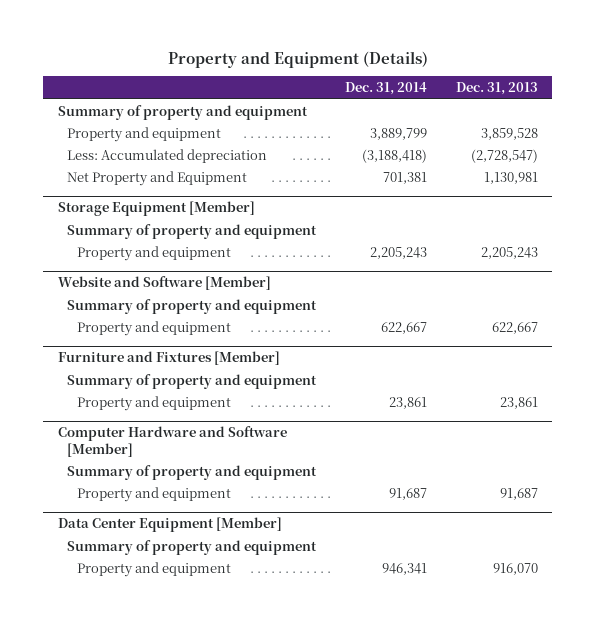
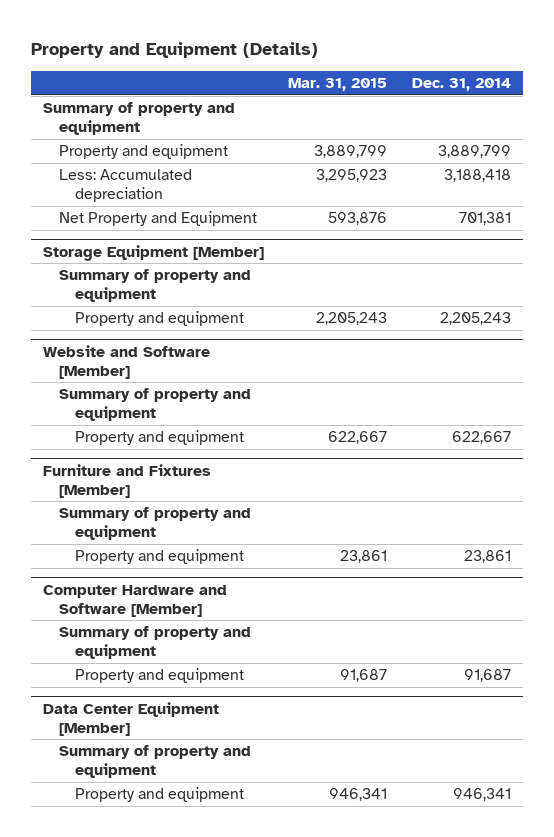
- | Dec. 31, 2014 | Dec. 31, 2013
+ | Mar. 31, 2015 | Dec. 31, 2014
- Less: Accumulated depreciation | (3,188,418) | (2,728,547)
+ Less: Accumulated depreciation | 3,295,923 | 3,188,418

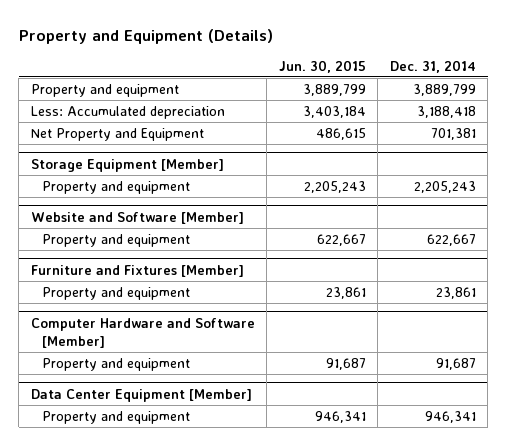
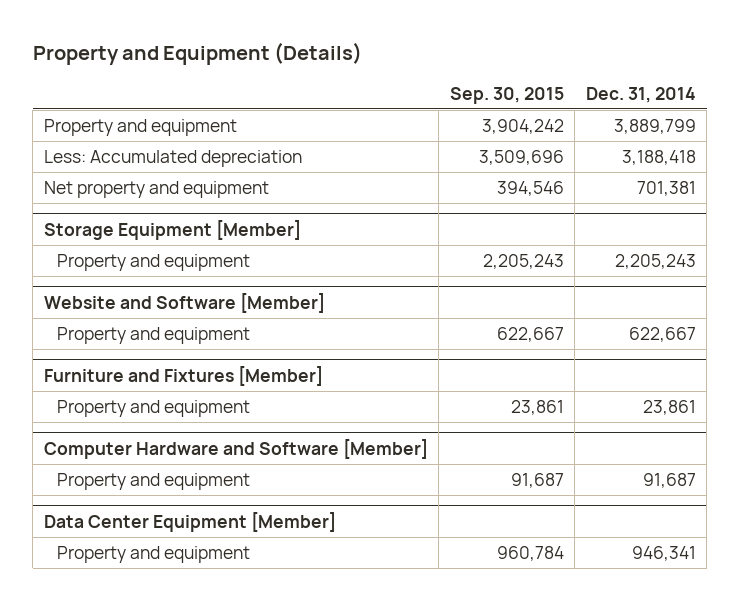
- | Jun. 30, 2015 | Dec. 31, 2014
+ | Sep. 30, 2015 | Dec. 31, 2014
- Net Property and Equipment | 486,615 | 701,381
+ Net property and equipment | 394,546 | 701,381

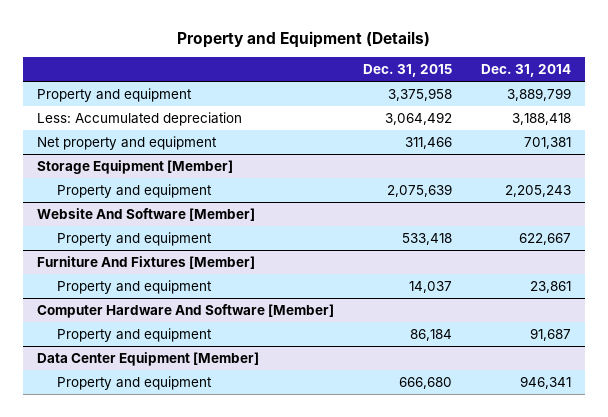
- | Sep. 30, 2015 | Dec. 31, 2014
+ | Dec. 31, 2015 | Dec. 31, 2014
- Website and Software [Member]
+ Website And Software [Member]
- Furniture and Fixtures [Member]
+ Furniture And Fixtures [Member]
- Computer Hardware and Software [Member]
+ Computer Hardware And Software [Member]

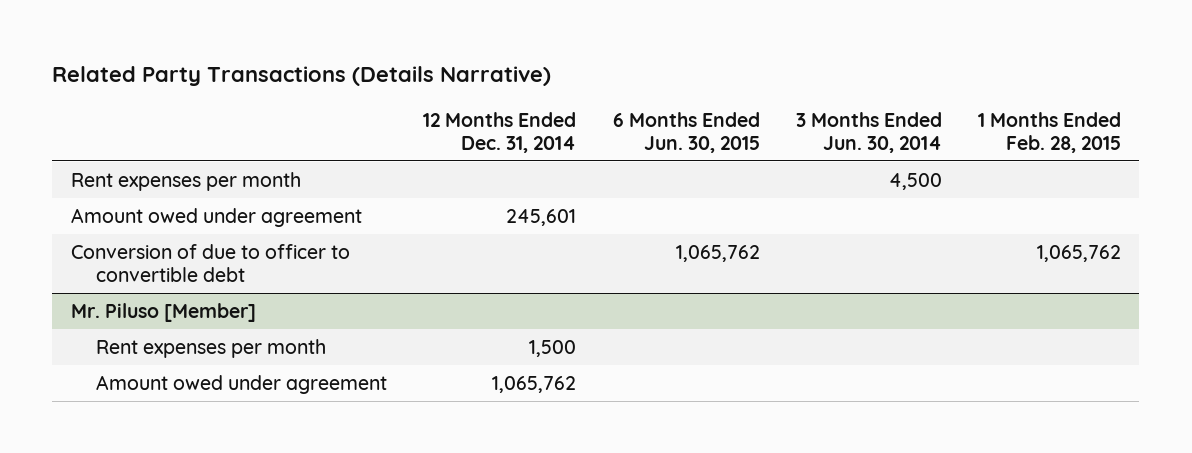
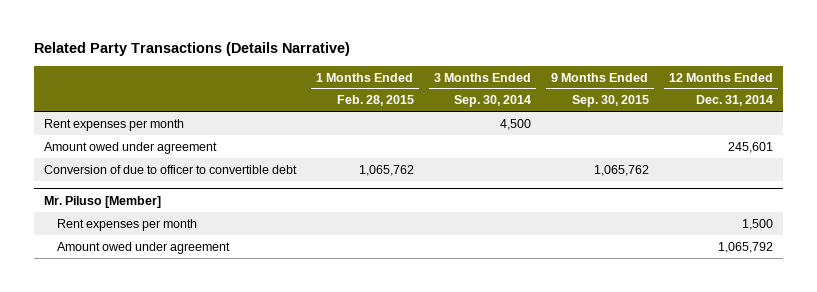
- | 12 Months Ended Dec. 31, 2014 | 6 Months Ended Jun. 30, 2015 | 3 Months Ended Jun. 30, 2014 | 1 Months Ended Feb. 28, 2015
+ | 1 Months Ended Feb. 28, 2015 | 3 Months Ended Sep. 30, 2014 | 9 Months Ended Sep. 30, 2015 | 12 Months Ended Dec. 31, 2014
@ Mr. Piluso [Member]
- Amount owed under agreement | 1,065,762 | | |
+ Amount owed under agreement | | | | 1,065,792

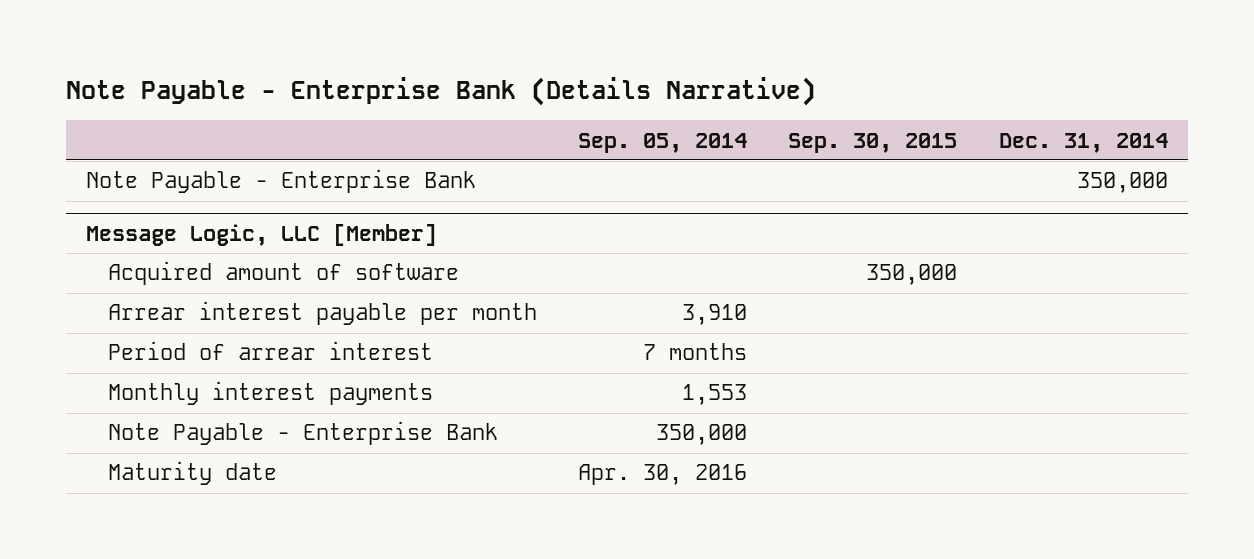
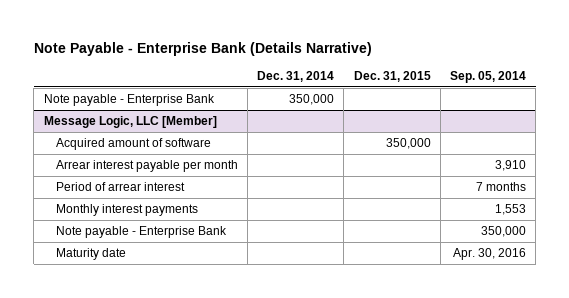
- | Sep. 05, 2014 | Sep. 30, 2015 | Dec. 31, 2014
+ | Dec. 31, 2014 | Dec. 31, 2015 | Sep. 05, 2014
- Note Payable - Enterprise Bank | | | 350,000
+ Note payable - Enterprise Bank | 350,000 | |
@ Message Logic, LLC [Member]
- Note Payable - Enterprise Bank | 350,000 | |
+ Note payable - Enterprise Bank | | | 350,000

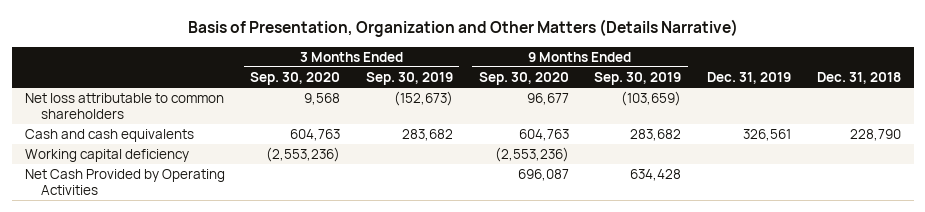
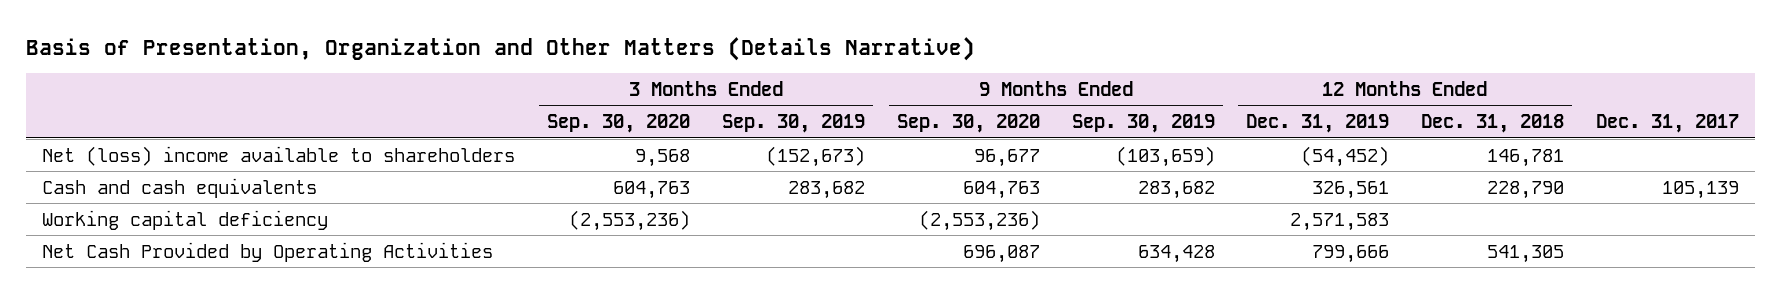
- | 3 Months Ended Sep. 30, 2020 | 3 Months Ended Sep. 30, 2019 | 9 Months Ended Sep. 30, 2020 | 9 Months Ended Sep. 30, 2019 | Dec. 31, 2019 | Dec. 31, 2018
+ | 3 Months Ended Sep. 30, 2020 | 3 Months Ended Sep. 30, 2019 | 9 Months Ended Sep. 30, 2020 | 9 Months Ended Sep. 30, 2019 | 12 Months Ended Dec. 31, 2019 | 12 Months Ended Dec. 31, 2018 | Dec. 31, 2017
- Net loss attributable to common shareholders | 9,568 | (152,673) | 96,677 | (103,659) | |
+ Net (loss) income available to shareholders | 9,568 | (152,673) | 96,677 | (103,659) | (54,452) | 146,781 |

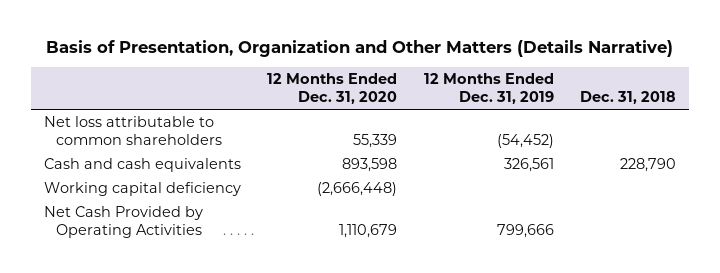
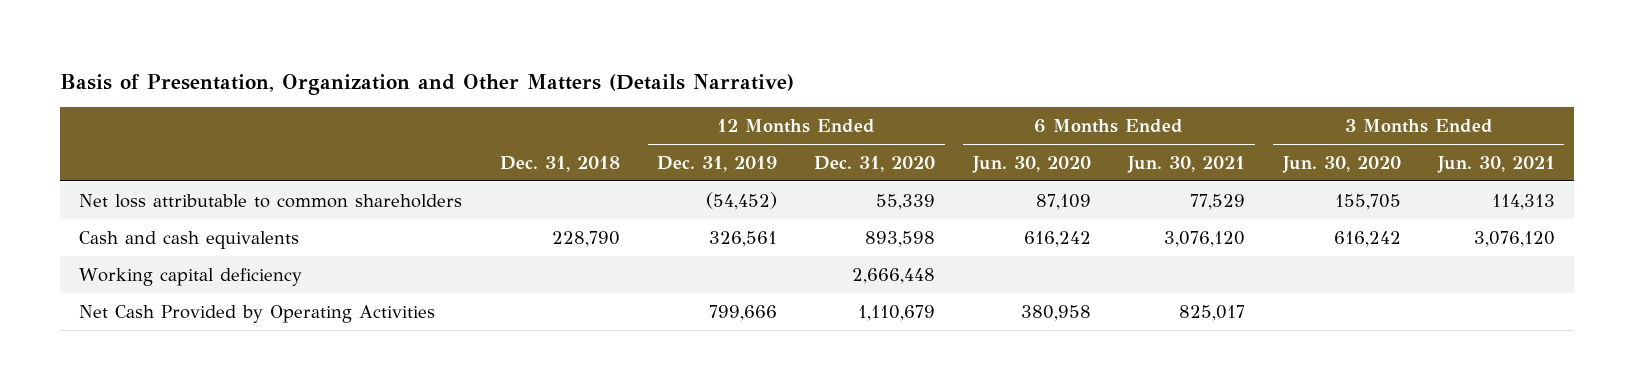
- | 12 Months Ended Dec. 31, 2020 | 12 Months Ended Dec. 31, 2019 | Dec. 31, 2018
+ | Dec. 31, 2018 | 12 Months Ended Dec. 31, 2019 | 12 Months Ended Dec. 31, 2020 | 6 Months Ended Jun. 30, 2020 | 6 Months Ended Jun. 30, 2021 | 3 Months Ended Jun. 30, 2020 | 3 Months Ended Jun. 30, 2021
- Working capital deficiency | (2,666,448) | |
+ Working capital deficiency | | | 2,666,448 | | | |

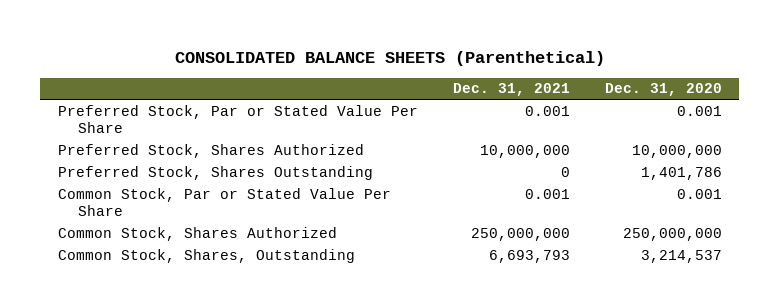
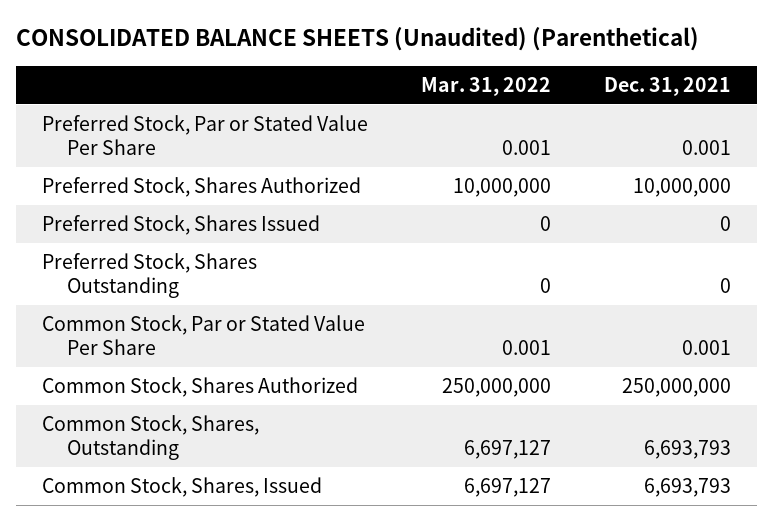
- CONSOLIDATED BALANCE SHEETS (Parenthetical)
+ CONSOLIDATED BALANCE SHEETS (Unaudited) (Parenthetical)
- | Dec. 31, 2021 | Dec. 31, 2020
+ | Mar. 31, 2022 | Dec. 31, 2021
+ Preferred Stock, Shares Issued | 0 | 0
+ Common Stock, Shares, Issued | 6,697,127 | 6,693,793

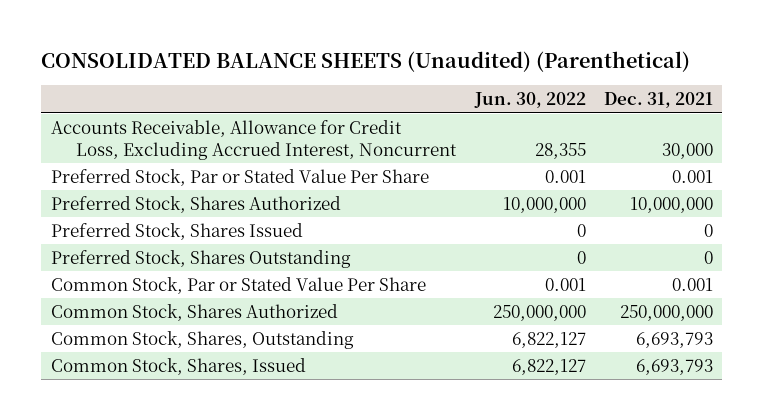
- | Mar. 31, 2022 | Dec. 31, 2021
+ | Jun. 30, 2022 | Dec. 31, 2021
+ Accounts Receivable, Allowance for Credit Loss, Excluding Accrued Interest, Noncurrent | 28,355 | 30,000

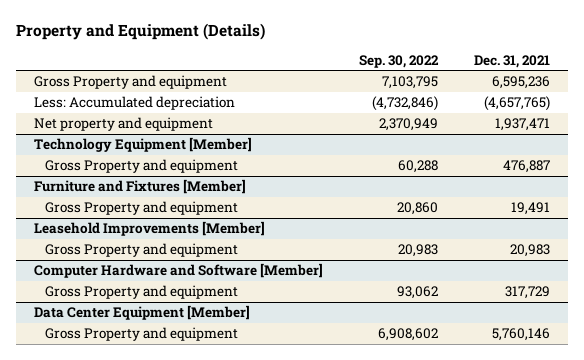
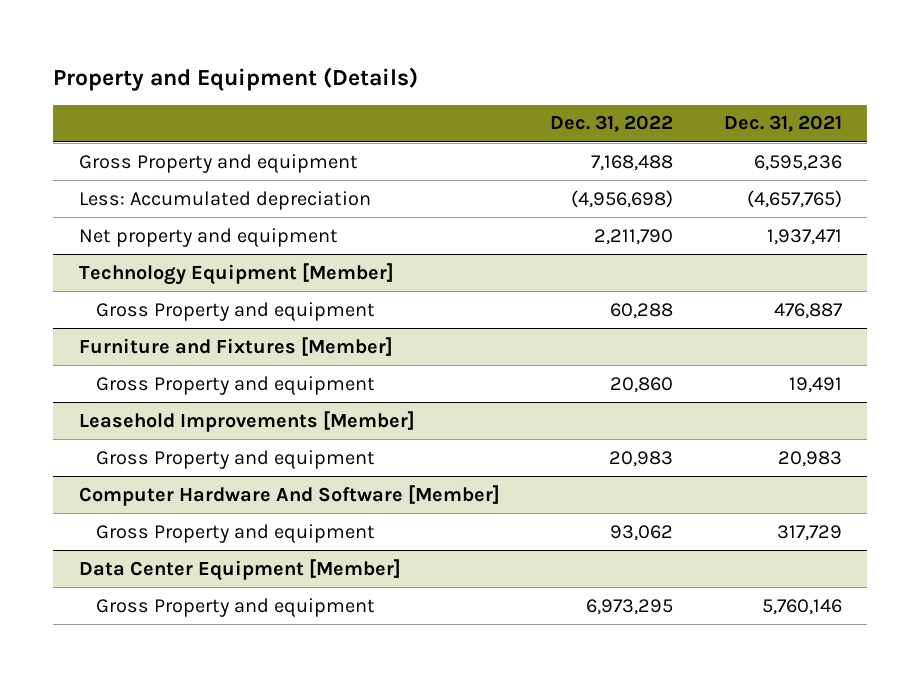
- | Sep. 30, 2022 | Dec. 31, 2021
+ | Dec. 31, 2022 | Dec. 31, 2021
- Computer Hardware and Software [Member]
+ Computer Hardware And Software [Member]

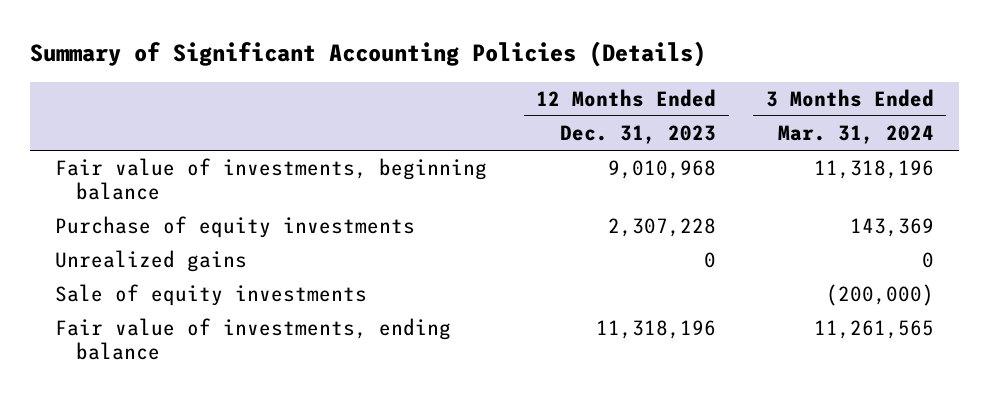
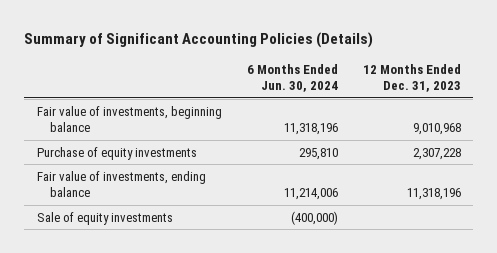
- | 12 Months Ended Dec. 31, 2023 | 3 Months Ended Mar. 31, 2024
+ | 6 Months Ended Jun. 30, 2024 | 12 Months Ended Dec. 31, 2023
- Unrealized gains | 0 | 0
moved down: Sale of equity investments | (400,000) |

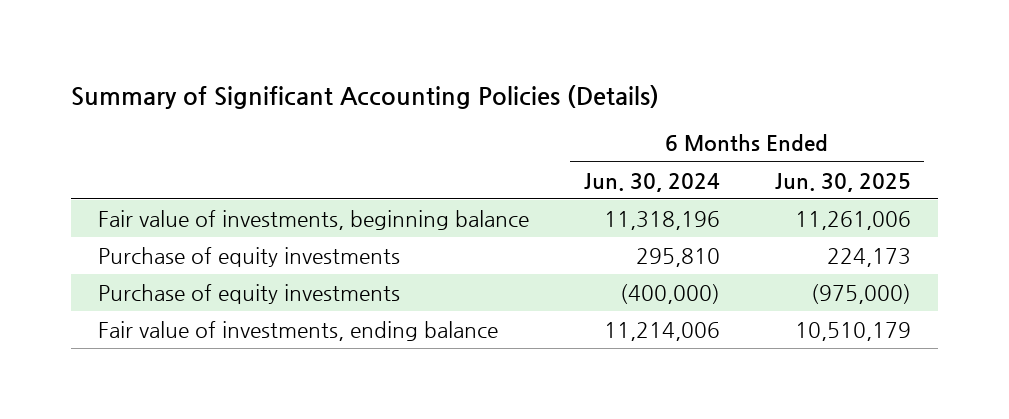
- | 6 Months Ended Jun. 30, 2024 | 12 Months Ended Dec. 31, 2023
+ | 6 Months Ended Jun. 30, 2024 | 6 Months Ended Jun. 30, 2025
+ Purchase of equity investments | (400,000) | (975,000)
- Sale of equity investments | (400,000) |

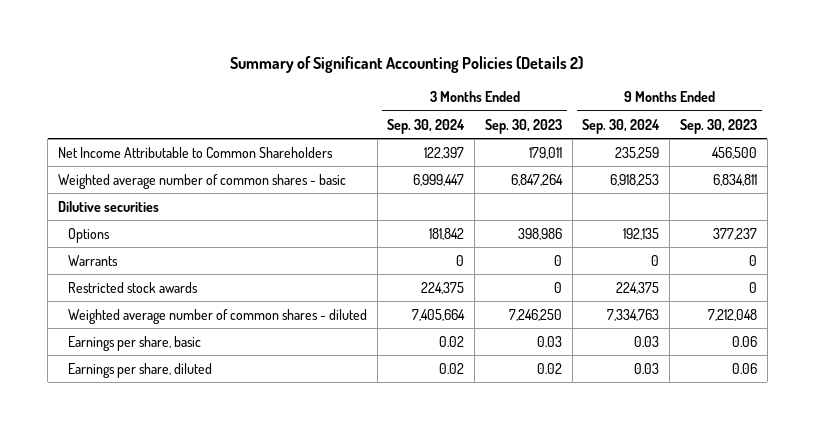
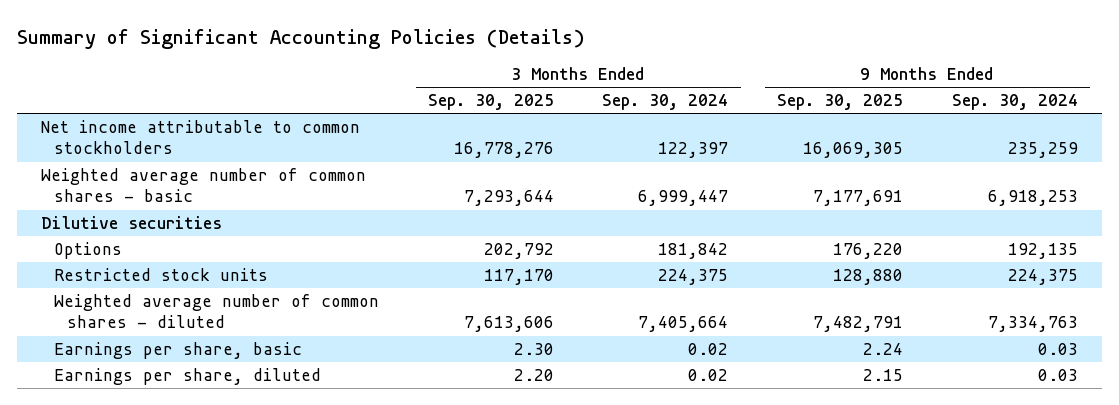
- Summary of Significant Accounting Policies (Details 2)
+ Summary of Significant Accounting Policies (Details)
- | 3 Months Ended Sep. 30, 2024 | 3 Months Ended Sep. 30, 2023 | 9 Months Ended Sep. 30, 2024 | 9 Months Ended Sep. 30, 2023
+ | 3 Months Ended Sep. 30, 2025 | 3 Months Ended Sep. 30, 2024 | 9 Months Ended Sep. 30, 2025 | 9 Months Ended Sep. 30, 2024
- Net Income Attributable to Common Shareholders | 122,397 | 179,011 | 235,259 | 456,500
+ Net income attributable to common stockholders | 16,778,276 | 122,397 | 16,069,305 | 235,259
- Warrants | 0 | 0 | 0 | 0
- Restricted stock awards | 224,375 | 0 | 224,375 | 0
+ Restricted stock units | 117,170 | 224,375 | 128,880 | 224,375

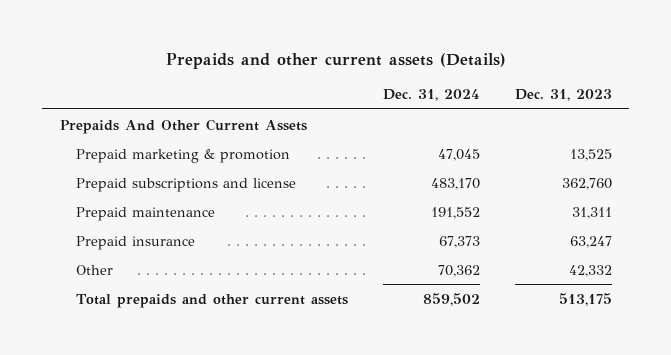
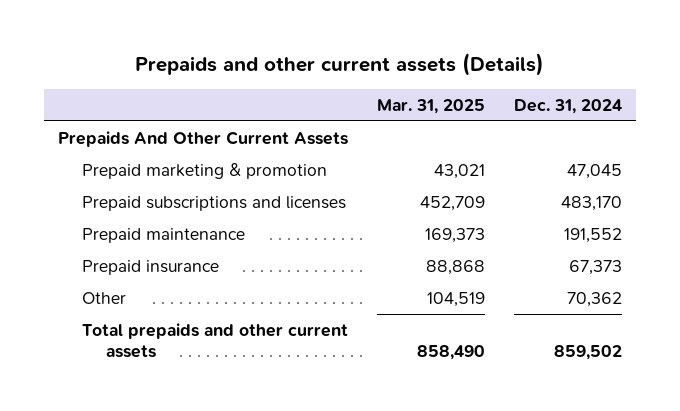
- | Dec. 31, 2024 | Dec. 31, 2023
+ | Mar. 31, 2025 | Dec. 31, 2024
- Prepaid subscriptions and license | 483,170 | 362,760
+ Prepaid subscriptions and licenses | 452,709 | 483,170

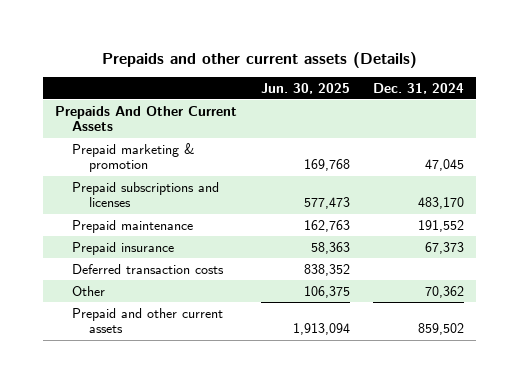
- | Mar. 31, 2025 | Dec. 31, 2024
+ | Jun. 30, 2025 | Dec. 31, 2024
+ Deferred transaction costs | 838,352 |
- Total prepaids and other current assets | 858,490 | 859,502
+ Prepaid and other current assets | 1,913,094 | 859,502

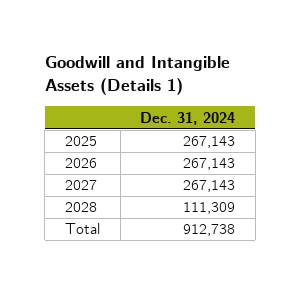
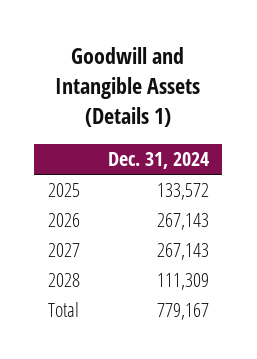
- 2025 | 267,143
+ 2025 | 133,572
- Total | 912,738
+ Total | 779,167

